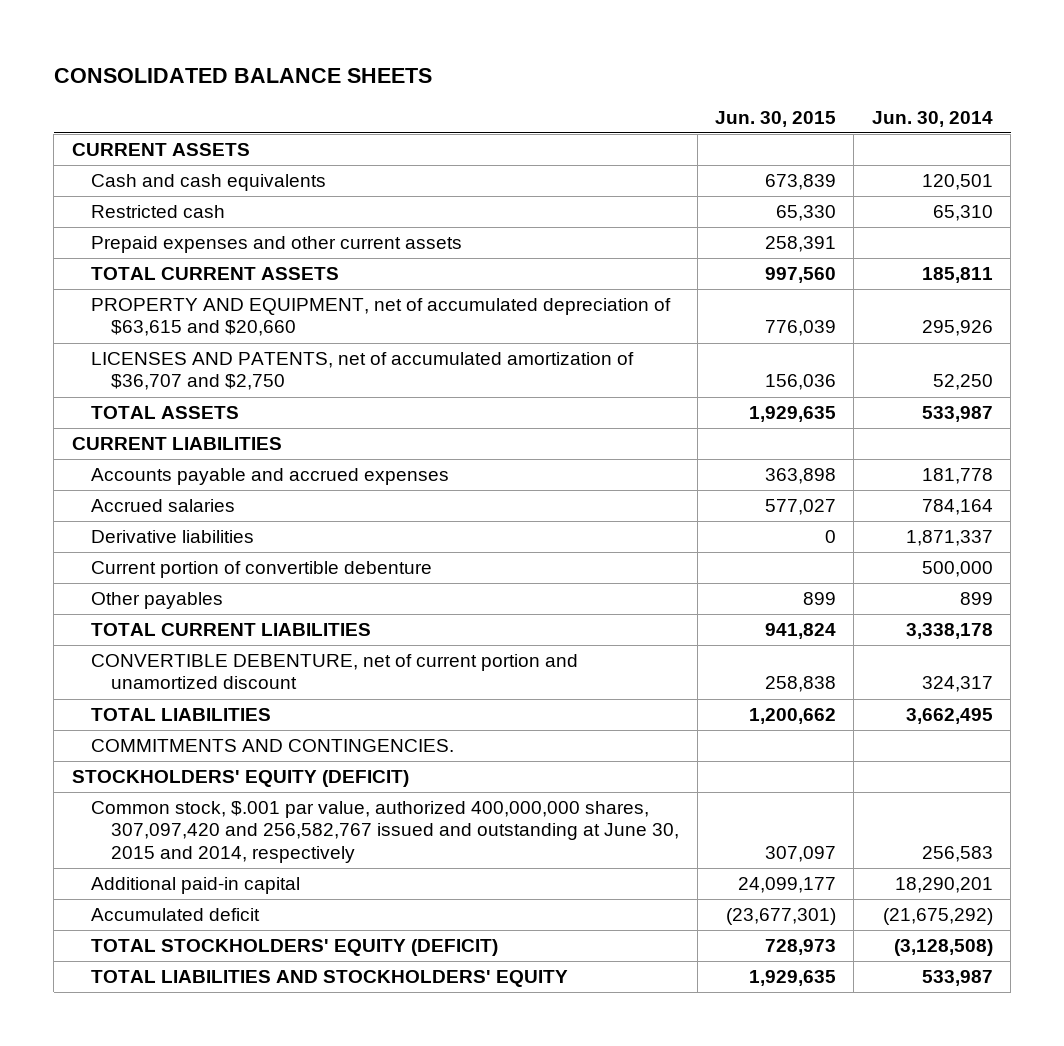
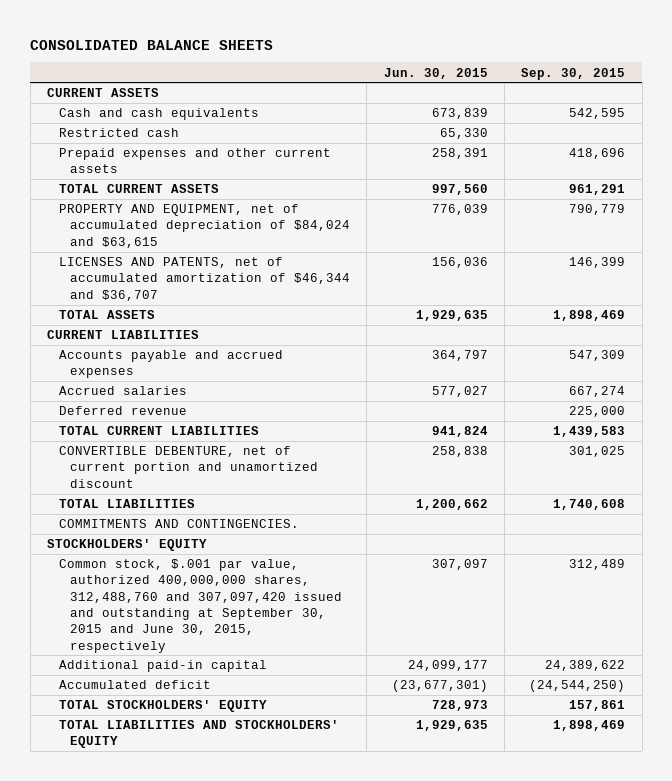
- | Jun. 30, 2015 | Jun. 30, 2014
+ | Jun. 30, 2015 | Sep. 30, 2015
- PROPERTY AND EQUIPMENT, net of accumulated depreciation of $63,615 and $20,660 | 776,039 | 295,926
- LICENSES AND PATENTS, net of accumulated amortization of $36,707 and $2,750 | 156,036 | 52,250
+ PROPERTY AND EQUIPMENT, net of accumulated depreciation of $84,024 and $63,615 | 776,039 | 790,779
+ LICENSES AND PATENTS, net of accumulated amortization of $46,344 and $36,707 | 156,036 | 146,399
- Accounts payable and accrued expenses | 363,898 | 181,778
+ Accounts payable and accrued expenses | 364,797 | 547,309
- Derivative liabilities | 0 | 1,871,337
- Current portion of convertible debenture | | 500,000
- Other payables | 899 | 899
+ Deferred revenue | | 225,000
- STOCKHOLDERS' EQUITY (DEFICIT)
- Common stock, $.001 par value, authorized 400,000,000 shares, 307,097,420 and 256,582,767 issued and outstanding at June 30, 2015 and 2014, respectively | 307,097 | 256,583
+ STOCKHOLDERS' EQUITY
+ Common stock, $.001 par value, authorized 400,000,000 shares, 312,488,760 and 307,097,420 issued and outstanding at September 30, 2015 and June 30, 2015, respectively | 307,097 | 312,489
- TOTAL STOCKHOLDERS' EQUITY (DEFICIT) | 728,973 | (3,128,508)
+ TOTAL STOCKHOLDERS' EQUITY | 728,973 | 157,861

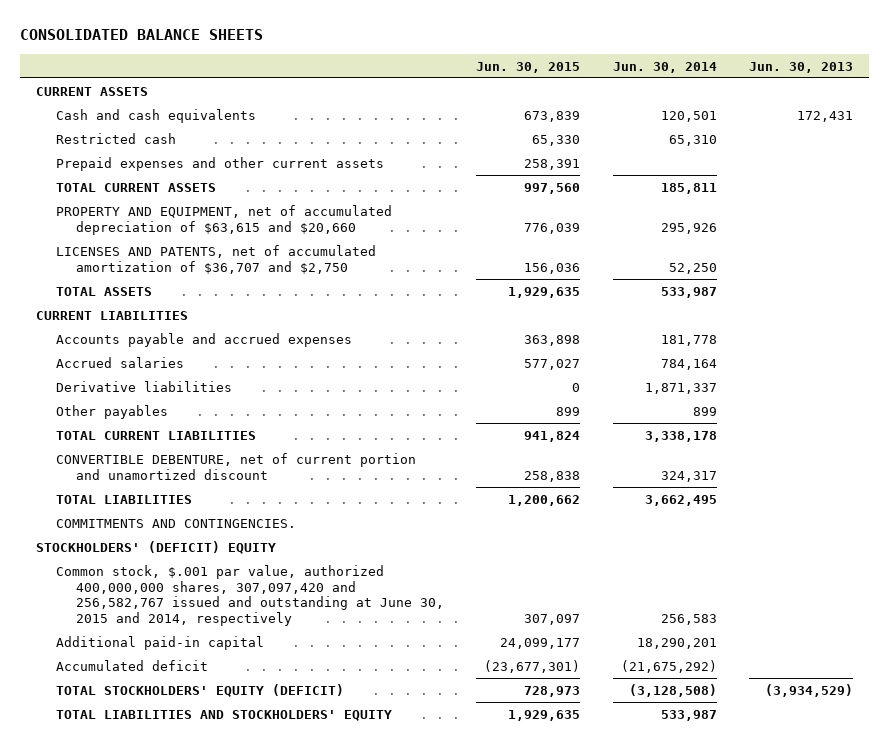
- | Jun. 30, 2015 | Sep. 30, 2015
+ | Jun. 30, 2015 | Jun. 30, 2014 | Jun. 30, 2013
- PROPERTY AND EQUIPMENT, net of accumulated depreciation of $84,024 and $63,615 | 776,039 | 790,779
- LICENSES AND PATENTS, net of accumulated amortization of $46,344 and $36,707 | 156,036 | 146,399
+ PROPERTY AND EQUIPMENT, net of accumulated depreciation of $63,615 and $20,660 | 776,039 | 295,926 |
+ LICENSES AND PATENTS, net of accumulated amortization of $36,707 and $2,750 | 156,036 | 52,250 |
- Accounts payable and accrued expenses | 364,797 | 547,309
+ Accounts payable and accrued expenses | 363,898 | 181,778 |
- Deferred revenue | | 225,000
+ Derivative liabilities | 0 | 1,871,337 |
+ Other payables | 899 | 899 |
- STOCKHOLDERS' EQUITY
- Common stock, $.001 par value, authorized 400,000,000 shares, 312,488,760 and 307,097,420 issued and outstanding at September 30, 2015 and June 30, 2015, respectively | 307,097 | 312,489
+ STOCKHOLDERS' (DEFICIT) EQUITY
+ Common stock, $.001 par value, authorized 400,000,000 shares, 307,097,420 and 256,582,767 issued and outstanding at June 30, 2015 and 2014, respectively | 307,097 | 256,583 |
- TOTAL STOCKHOLDERS' EQUITY | 728,973 | 157,861
+ TOTAL STOCKHOLDERS' EQUITY (DEFICIT) | 728,973 | (3,128,508) | (3,934,529)

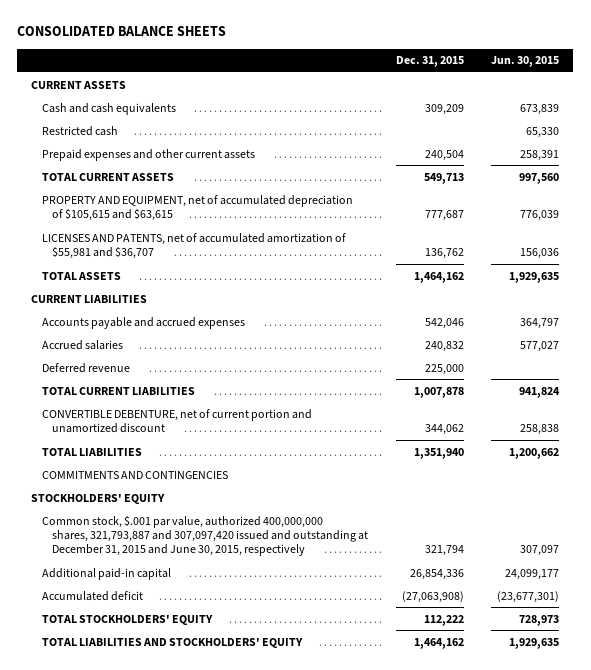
- | Jun. 30, 2015 | Jun. 30, 2014 | Jun. 30, 2013
+ | Dec. 31, 2015 | Jun. 30, 2015
- PROPERTY AND EQUIPMENT, net of accumulated depreciation of $63,615 and $20,660 | 776,039 | 295,926 |
- LICENSES AND PATENTS, net of accumulated amortization of $36,707 and $2,750 | 156,036 | 52,250 |
+ PROPERTY AND EQUIPMENT, net of accumulated depreciation of $105,615 and $63,615 | 777,687 | 776,039
+ LICENSES AND PATENTS, net of accumulated amortization of $55,981 and $36,707 | 136,762 | 156,036
- Accounts payable and accrued expenses | 363,898 | 181,778 |
+ Accounts payable and accrued expenses | 542,046 | 364,797
- Derivative liabilities | 0 | 1,871,337 |
- Other payables | 899 | 899 |
+ Deferred revenue | 225,000 |
- COMMITMENTS AND CONTINGENCIES.
- STOCKHOLDERS' (DEFICIT) EQUITY
- Common stock, $.001 par value, authorized 400,000,000 shares, 307,097,420 and 256,582,767 issued and outstanding at June 30, 2015 and 2014, respectively | 307,097 | 256,583 |
+ COMMITMENTS AND CONTINGENCIES
+ STOCKHOLDERS' EQUITY
+ Common stock, $.001 par value, authorized 400,000,000 shares, 321,793,887 and 307,097,420 issued and outstanding at December 31, 2015 and June 30, 2015, respectively | 321,794 | 307,097
- TOTAL STOCKHOLDERS' EQUITY (DEFICIT) | 728,973 | (3,128,508) | (3,934,529)
+ TOTAL STOCKHOLDERS' EQUITY | 112,222 | 728,973

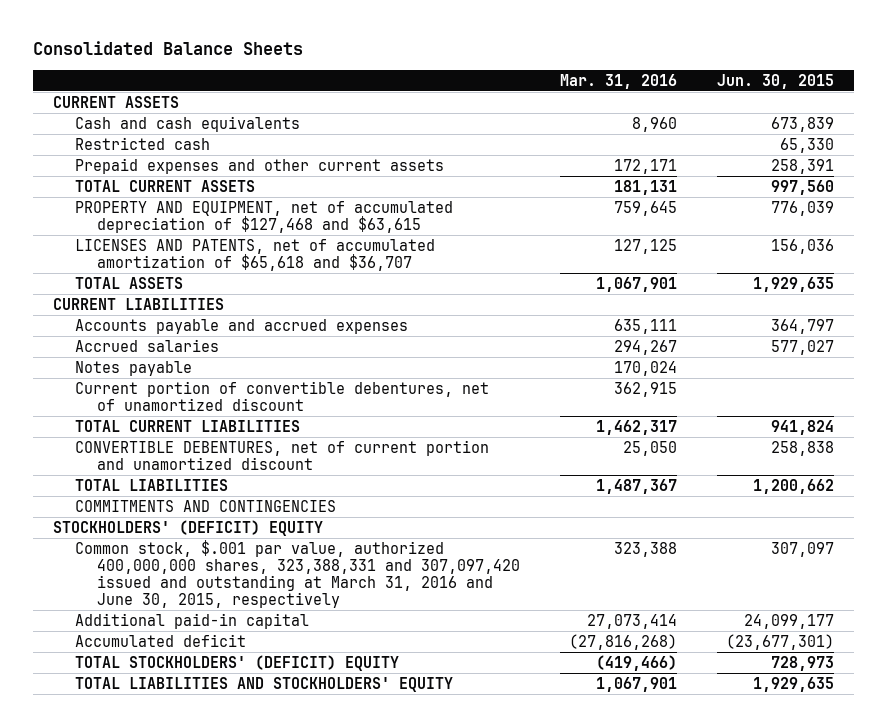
- CONSOLIDATED BALANCE SHEETS
+ Consolidated Balance Sheets
- | Dec. 31, 2015 | Jun. 30, 2015
+ | Mar. 31, 2016 | Jun. 30, 2015
- PROPERTY AND EQUIPMENT, net of accumulated depreciation of $105,615 and $63,615 | 777,687 | 776,039
- LICENSES AND PATENTS, net of accumulated amortization of $55,981 and $36,707 | 136,762 | 156,036
+ PROPERTY AND EQUIPMENT, net of accumulated depreciation of $127,468 and $63,615 | 759,645 | 776,039
+ LICENSES AND PATENTS, net of accumulated amortization of $65,618 and $36,707 | 127,125 | 156,036
- Deferred revenue | 225,000 |
+ Notes payable | 170,024 |
+ Current portion of convertible debentures, net of unamortized discount | 362,915 |
- CONVERTIBLE DEBENTURE, net of current portion and unamortized discount | 344,062 | 258,838
+ CONVERTIBLE DEBENTURES, net of current portion and unamortized discount | 25,050 | 258,838
- STOCKHOLDERS' EQUITY
- Common stock, $.001 par value, authorized 400,000,000 shares, 321,793,887 and 307,097,420 issued and outstanding at December 31, 2015 and June 30, 2015, respectively | 321,794 | 307,097
+ STOCKHOLDERS' (DEFICIT) EQUITY
+ Common stock, $.001 par value, authorized 400,000,000 shares, 323,388,331 and 307,097,420 issued and outstanding at March 31, 2016 and June 30, 2015, respectively | 323,388 | 307,097
- TOTAL STOCKHOLDERS' EQUITY | 112,222 | 728,973
+ TOTAL STOCKHOLDERS' (DEFICIT) EQUITY | (419,466) | 728,973

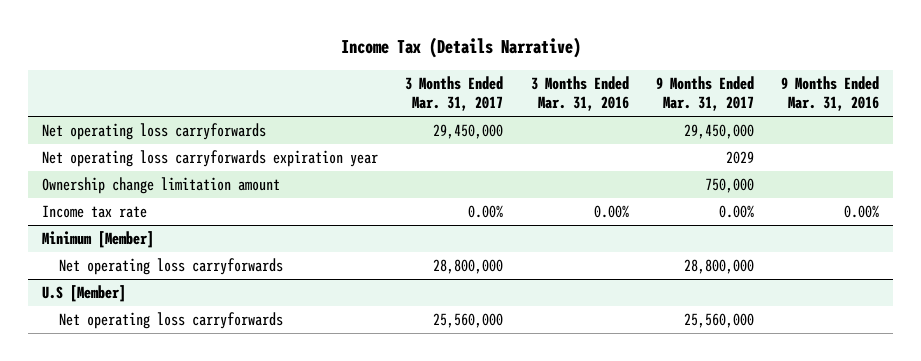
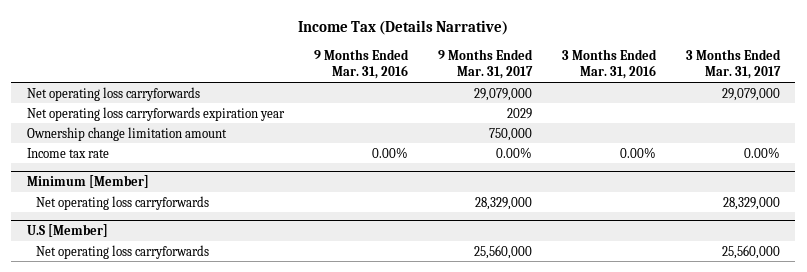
- | 3 Months Ended Mar. 31, 2017 | 3 Months Ended Mar. 31, 2016 | 9 Months Ended Mar. 31, 2017 | 9 Months Ended Mar. 31, 2016
+ | 9 Months Ended Mar. 31, 2016 | 9 Months Ended Mar. 31, 2017 | 3 Months Ended Mar. 31, 2016 | 3 Months Ended Mar. 31, 2017
- Net operating loss carryforwards | 29,450,000 | | 29,450,000 |
+ Net operating loss carryforwards | | 29,079,000 | | 29,079,000
@ Minimum [Member]
- Net operating loss carryforwards | 28,800,000 | | 28,800,000 |
+ Net operating loss carryforwards | | 28,329,000 | | 28,329,000

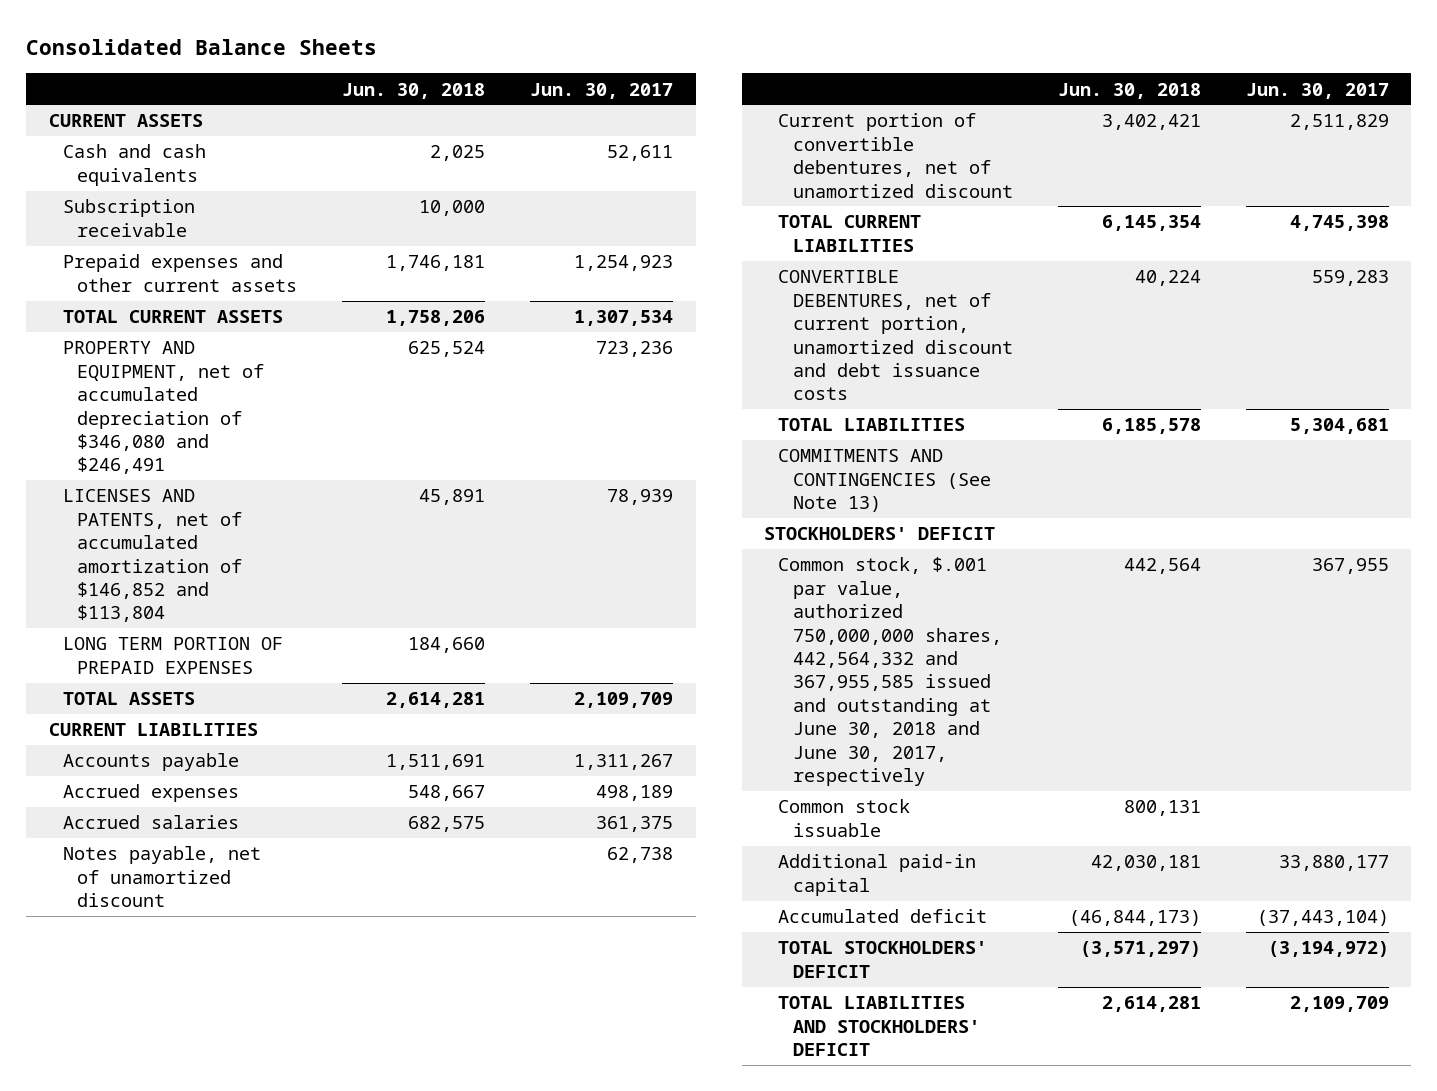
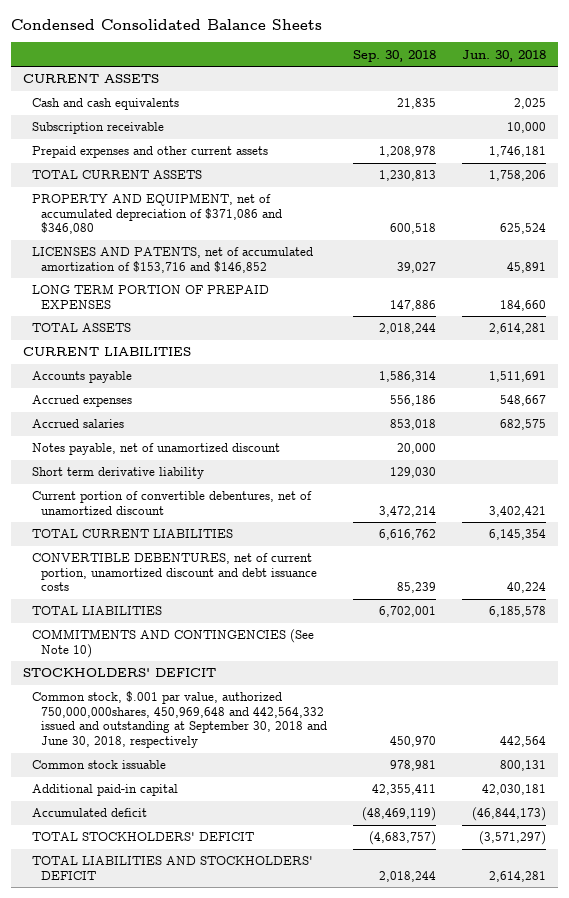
- Consolidated Balance Sheets
+ Condensed Consolidated Balance Sheets
- | Jun. 30, 2018 | Jun. 30, 2017
+ | Sep. 30, 2018 | Jun. 30, 2018
- PROPERTY AND EQUIPMENT, net of accumulated depreciation of $346,080 and $246,491 | 625,524 | 723,236
- LICENSES AND PATENTS, net of accumulated amortization of $146,852 and $113,804 | 45,891 | 78,939
+ PROPERTY AND EQUIPMENT, net of accumulated depreciation of $371,086 and $346,080 | 600,518 | 625,524
+ LICENSES AND PATENTS, net of accumulated amortization of $153,716 and $146,852 | 39,027 | 45,891
+ Short term derivative liability | 129,030 |
- COMMITMENTS AND CONTINGENCIES (See Note 13)
+ COMMITMENTS AND CONTINGENCIES (See Note 10)
- Common stock, $.001 par value, authorized 750,000,000 shares, 442,564,332 and 367,955,585 issued and outstanding at June 30, 2018 and June 30, 2017, respectively | 442,564 | 367,955
+ Common stock, $.001 par value, authorized 750,000,000shares, 450,969,648 and 442,564,332 issued and outstanding at September 30, 2018 and June 30, 2018, respectively | 450,970 | 442,564

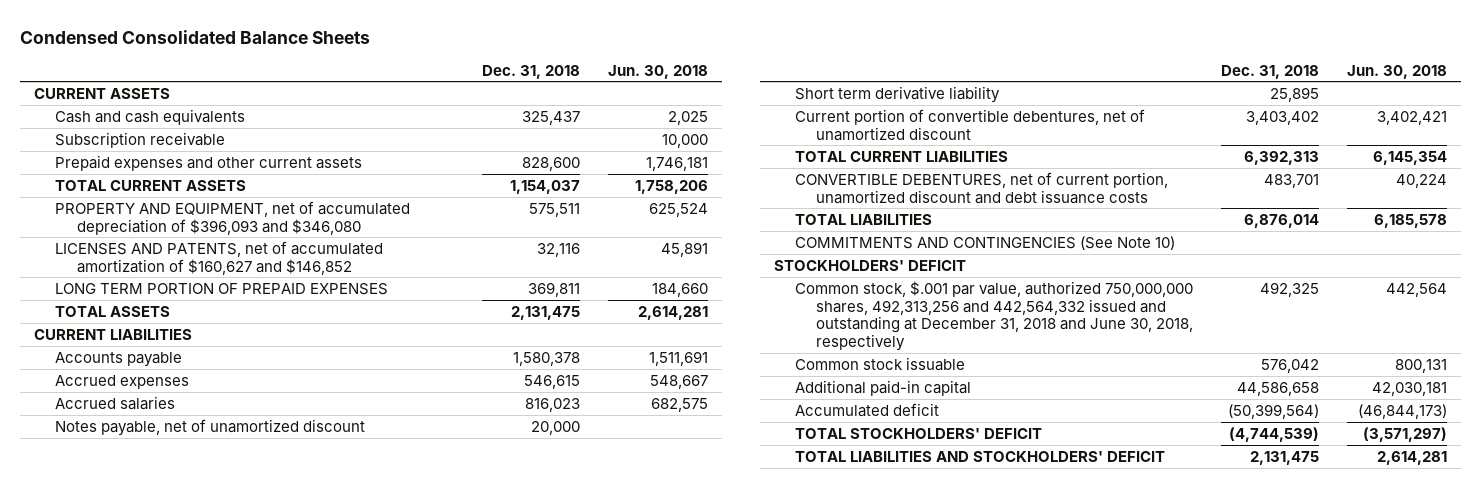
- | Sep. 30, 2018 | Jun. 30, 2018
+ | Dec. 31, 2018 | Jun. 30, 2018
- PROPERTY AND EQUIPMENT, net of accumulated depreciation of $371,086 and $346,080 | 600,518 | 625,524
- LICENSES AND PATENTS, net of accumulated amortization of $153,716 and $146,852 | 39,027 | 45,891
+ PROPERTY AND EQUIPMENT, net of accumulated depreciation of $396,093 and $346,080 | 575,511 | 625,524
+ LICENSES AND PATENTS, net of accumulated amortization of $160,627 and $146,852 | 32,116 | 45,891
- Common stock, $.001 par value, authorized 750,000,000shares, 450,969,648 and 442,564,332 issued and outstanding at September 30, 2018 and June 30, 2018, respectively | 450,970 | 442,564
+ Common stock, $.001 par value, authorized 750,000,000 shares, 492,313,256 and 442,564,332 issued and outstanding at December 31, 2018 and June 30, 2018, respectively | 492,325 | 442,564

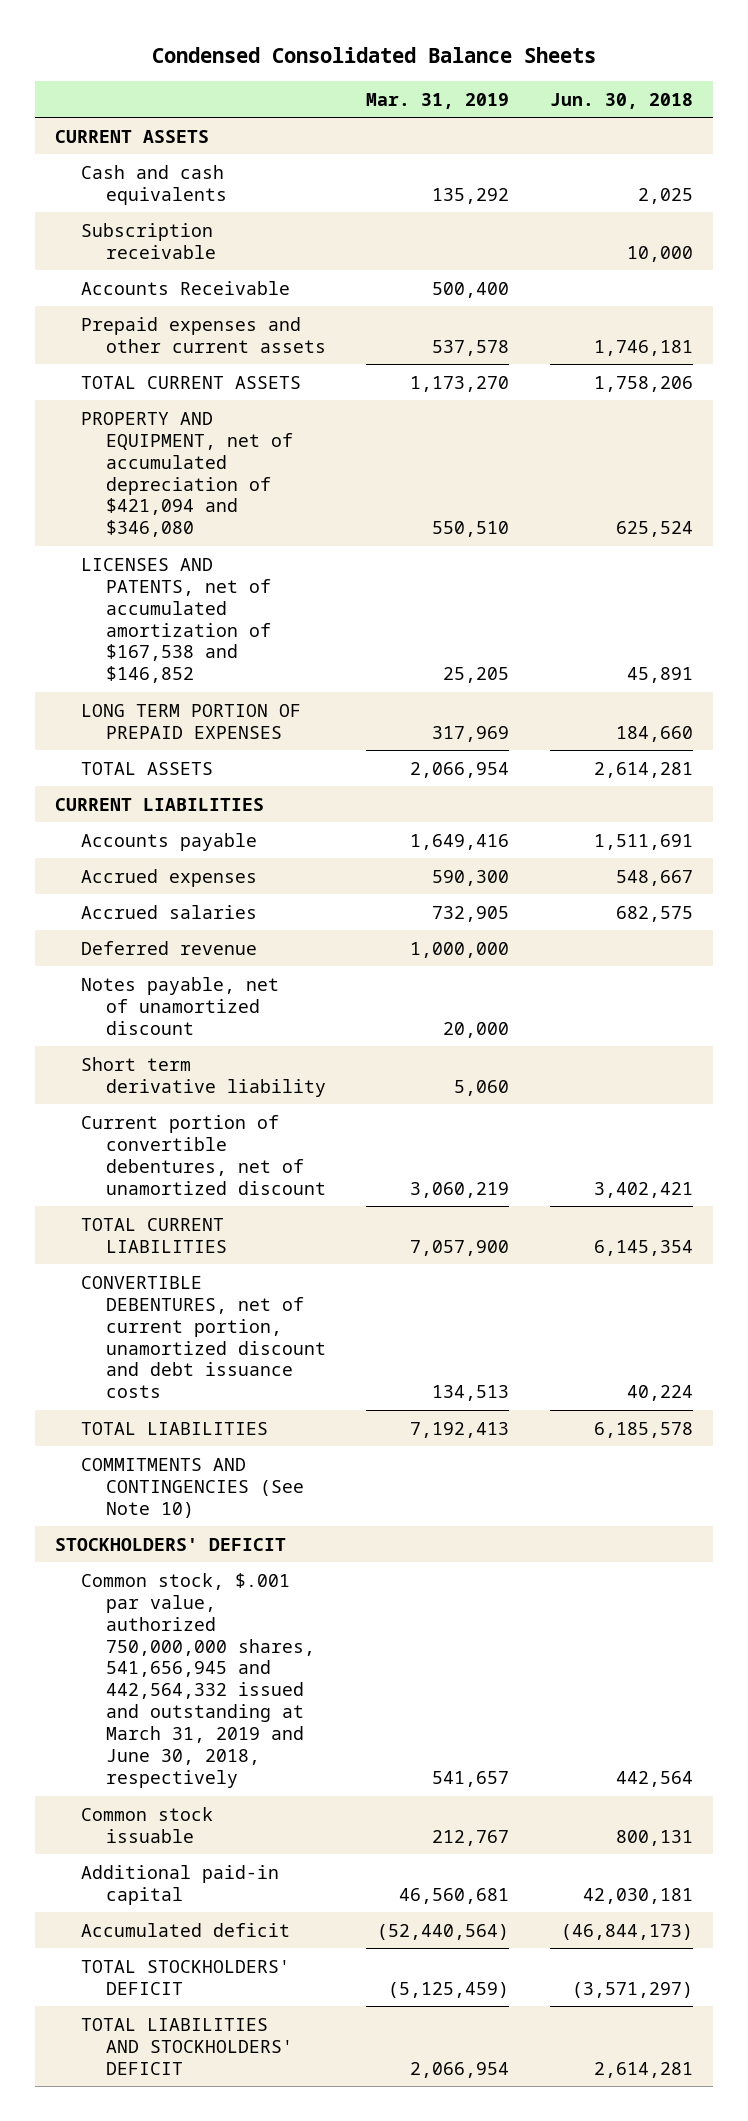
- | Dec. 31, 2018 | Jun. 30, 2018
+ | Mar. 31, 2019 | Jun. 30, 2018
+ Accounts Receivable | 500,400 |
- PROPERTY AND EQUIPMENT, net of accumulated depreciation of $396,093 and $346,080 | 575,511 | 625,524
- LICENSES AND PATENTS, net of accumulated amortization of $160,627 and $146,852 | 32,116 | 45,891
+ PROPERTY AND EQUIPMENT, net of accumulated depreciation of $421,094 and $346,080 | 550,510 | 625,524
+ LICENSES AND PATENTS, net of accumulated amortization of $167,538 and $146,852 | 25,205 | 45,891
+ Deferred revenue | 1,000,000 |
- Common stock, $.001 par value, authorized 750,000,000 shares, 492,313,256 and 442,564,332 issued and outstanding at December 31, 2018 and June 30, 2018, respectively | 492,325 | 442,564
+ Common stock, $.001 par value, authorized 750,000,000 shares, 541,656,945 and 442,564,332 issued and outstanding at March 31, 2019 and June 30, 2018, respectively | 541,657 | 442,564

